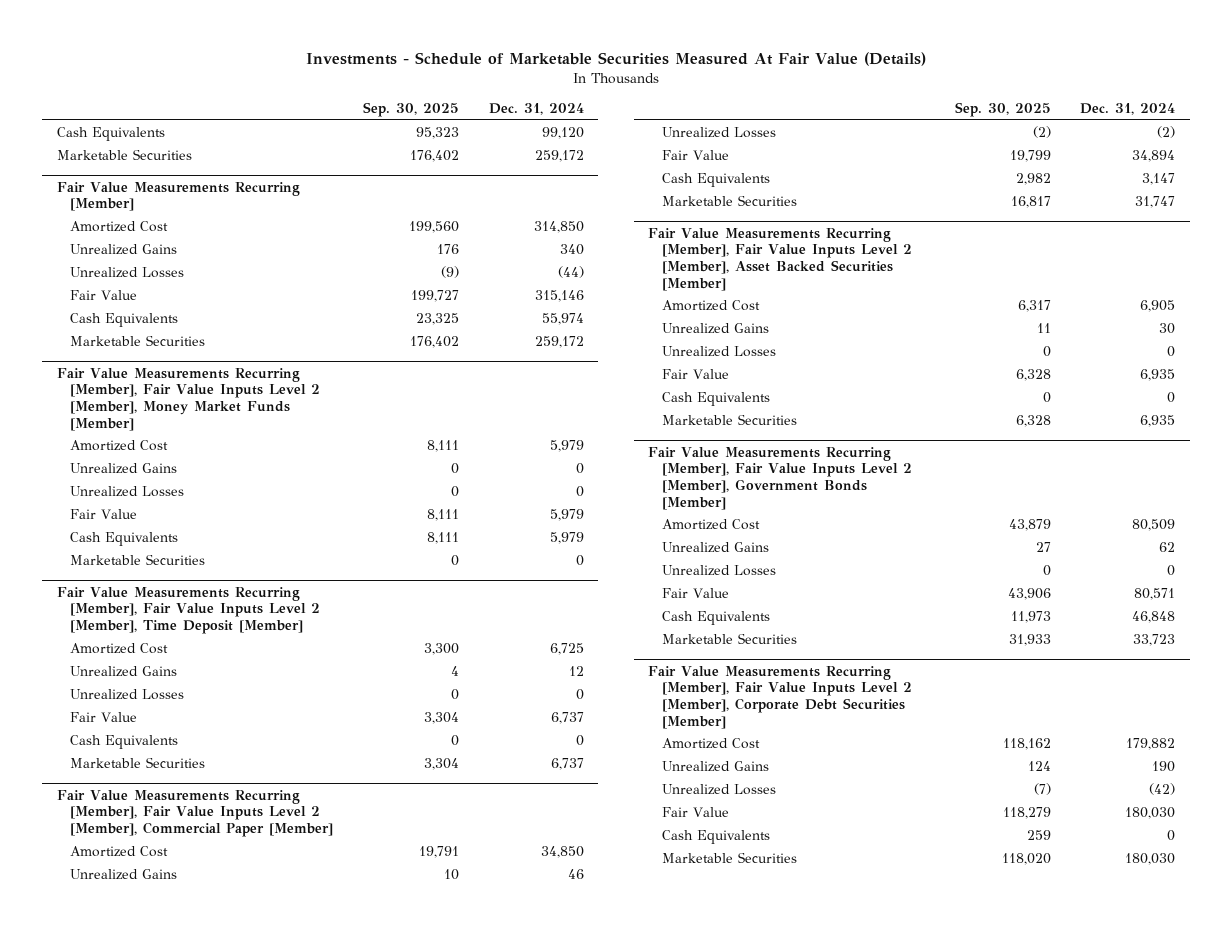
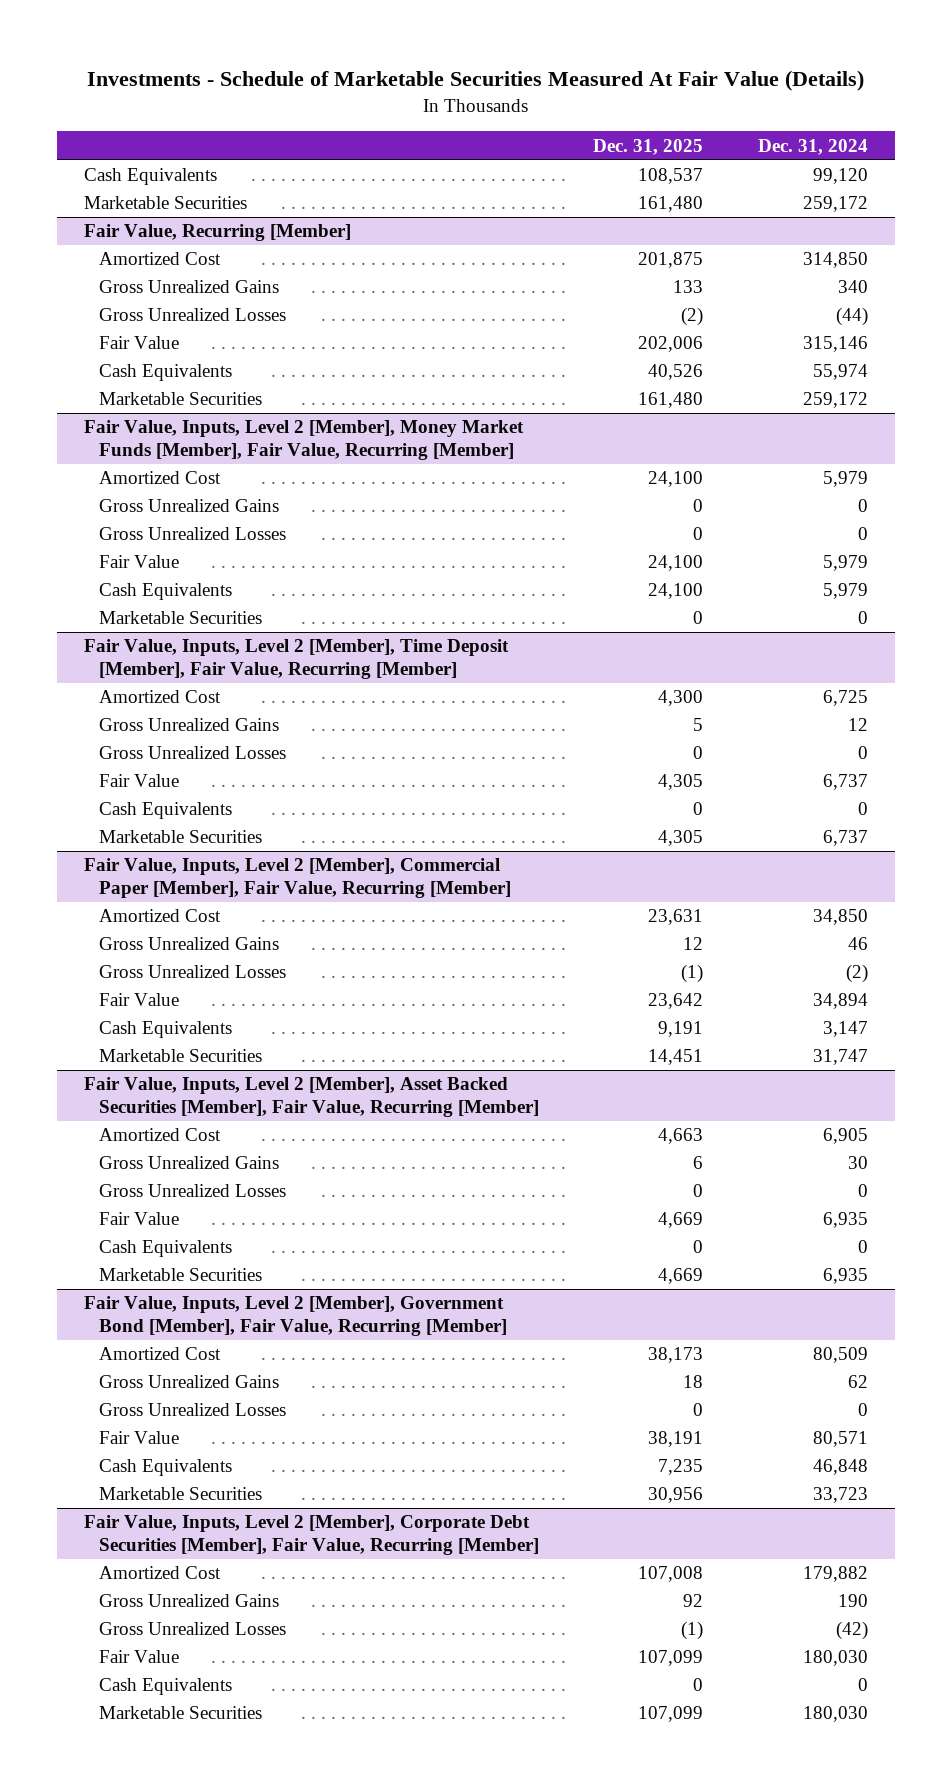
- | Sep. 30, 2025 | Dec. 31, 2024
+ | Dec. 31, 2025 | Dec. 31, 2024
- Fair Value Measurements Recurring [Member]
+ Fair Value, Recurring [Member]
- Unrealized Gains | 176 | 340
- Unrealized Losses | (9) | (44)
+ Gross Unrealized Gains | 133 | 340
+ Gross Unrealized Losses | (2) | (44)
- Fair Value Measurements Recurring [Member], Fair Value Inputs Level 2 [Member], Money Market Funds [Member]
+ Fair Value, Inputs, Level 2 [Member], Money Market Funds [Member], Fair Value, Recurring [Member]
- Unrealized Gains | 0 | 0
- Unrealized Losses | 0 | 0
+ Gross Unrealized Gains | 0 | 0
+ Gross Unrealized Losses | 0 | 0
- Fair Value Measurements Recurring [Member], Fair Value Inputs Level 2 [Member], Time Deposit [Member]
+ Fair Value, Inputs, Level 2 [Member], Time Deposit [Member], Fair Value, Recurring [Member]
- Unrealized Gains | 4 | 12
- Unrealized Losses | 0 | 0
+ Gross Unrealized Gains | 5 | 12
+ Gross Unrealized Losses | 0 | 0
- Fair Value Measurements Recurring [Member], Fair Value Inputs Level 2 [Member], Commercial Paper [Member]
+ Fair Value, Inputs, Level 2 [Member], Commercial Paper [Member], Fair Value, Recurring [Member]
- Unrealized Gains | 10 | 46
- Unrealized Losses | (2) | (2)
+ Gross Unrealized Gains | 12 | 46
+ Gross Unrealized Losses | (1) | (2)
- Fair Value Measurements Recurring [Member], Fair Value Inputs Level 2 [Member], Asset Backed Securities [Member]
+ Fair Value, Inputs, Level 2 [Member], Asset Backed Securities [Member], Fair Value, Recurring [Member]
- Unrealized Gains | 11 | 30
- Unrealized Losses | 0 | 0
+ Gross Unrealized Gains | 6 | 30
+ Gross Unrealized Losses | 0 | 0
- Fair Value Measurements Recurring [Member], Fair Value Inputs Level 2 [Member], Government Bonds [Member]
+ Fair Value, Inputs, Level 2 [Member], Government Bond [Member], Fair Value, Recurring [Member]
- Unrealized Gains | 27 | 62
- Unrealized Losses | 0 | 0
+ Gross Unrealized Gains | 18 | 62
+ Gross Unrealized Losses | 0 | 0
- Fair Value Measurements Recurring [Member], Fair Value Inputs Level 2 [Member], Corporate Debt Securities [Member]
+ Fair Value, Inputs, Level 2 [Member], Corporate Debt Securities [Member], Fair Value, Recurring [Member]
- Unrealized Gains | 124 | 190
- Unrealized Losses | (7) | (42)
+ Gross Unrealized Gains | 92 | 190
+ Gross Unrealized Losses | (1) | (42)

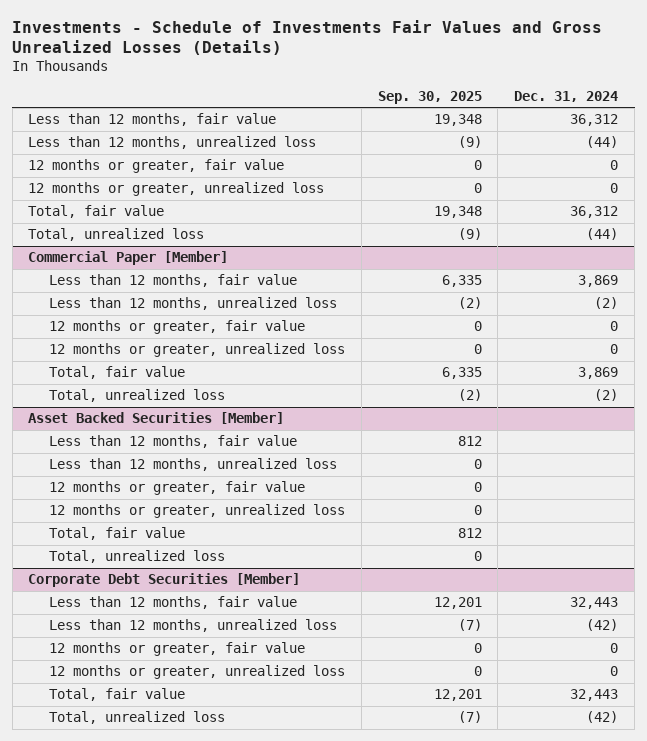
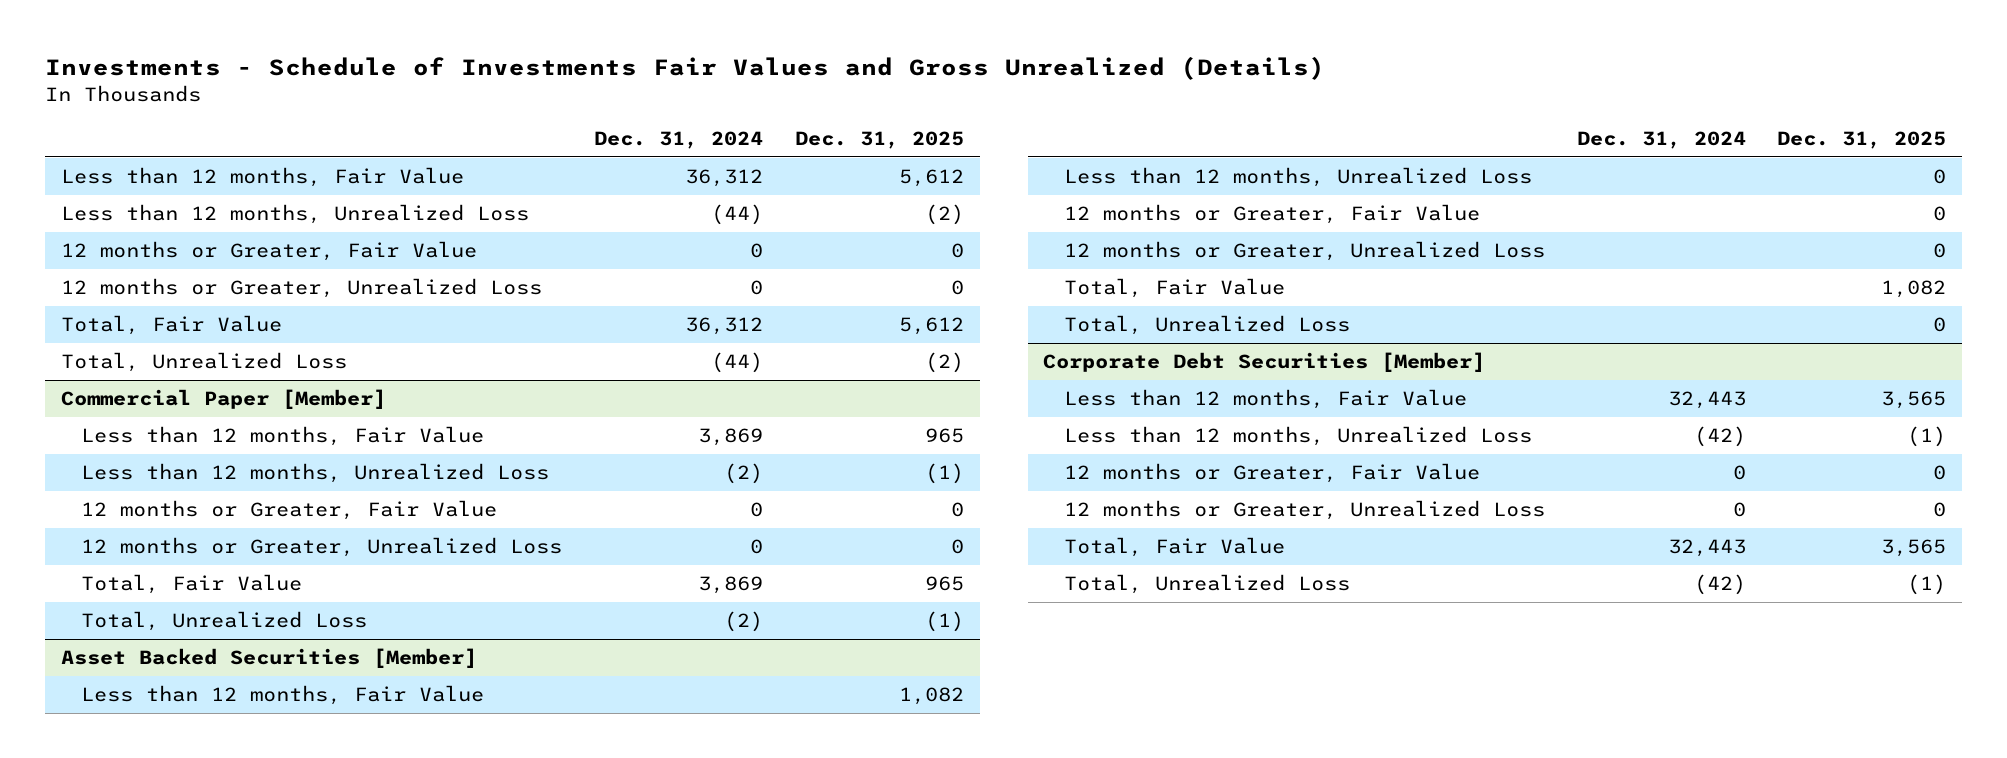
- Investments - Schedule of Investments Fair Values and Gross Unrealized Losses (Details)
+ Investments - Schedule of Investments Fair Values and Gross Unrealized (Details)
- | Sep. 30, 2025 | Dec. 31, 2024
+ | Dec. 31, 2024 | Dec. 31, 2025
- Less than 12 months, fair value | 19,348 | 36,312
- Less than 12 months, unrealized loss | (9) | (44)
- 12 months or greater, fair value | 0 | 0
- 12 months or greater, unrealized loss | 0 | 0
- Total, fair value | 19,348 | 36,312
- Total, unrealized loss | (9) | (44)
+ Less than 12 months, Fair Value | 36,312 | 5,612
+ Less than 12 months, Unrealized Loss | (44) | (2)
+ 12 months or Greater, Fair Value | 0 | 0
+ 12 months or Greater, Unrealized Loss | 0 | 0
+ Total, Fair Value | 36,312 | 5,612
+ Total, Unrealized Loss | (44) | (2)
@ Commercial Paper [Member]
- Less than 12 months, fair value | 6,335 | 3,869
- Less than 12 months, unrealized loss | (2) | (2)
- 12 months or greater, fair value | 0 | 0
- 12 months or greater, unrealized loss | 0 | 0
- Total, fair value | 6,335 | 3,869
- Total, unrealized loss | (2) | (2)
+ Less than 12 months, Fair Value | 3,869 | 965
+ Less than 12 months, Unrealized Loss | (2) | (1)
+ 12 months or Greater, Fair Value | 0 | 0
+ 12 months or Greater, Unrealized Loss | 0 | 0
+ Total, Fair Value | 3,869 | 965
+ Total, Unrealized Loss | (2) | (1)
@ Asset Backed Securities [Member]
- Less than 12 months, fair value | 812 |
- Less than 12 months, unrealized loss | 0 |
- 12 months or greater, fair value | 0 |
- 12 months or greater, unrealized loss | 0 |
- Total, fair value | 812 |
- Total, unrealized loss | 0 |
+ Less than 12 months, Fair Value | | 1,082
+ Less than 12 months, Unrealized Loss | | 0
+ 12 months or Greater, Fair Value | | 0
+ 12 months or Greater, Unrealized Loss | | 0
+ Total, Fair Value | | 1,082
+ Total, Unrealized Loss | | 0
@ Corporate Debt Securities [Member]
- Less than 12 months, fair value | 12,201 | 32,443
- Less than 12 months, unrealized loss | (7) | (42)
- 12 months or greater, fair value | 0 | 0
- 12 months or greater, unrealized loss | 0 | 0
- Total, fair value | 12,201 | 32,443
- Total, unrealized loss | (7) | (42)
+ Less than 12 months, Fair Value | 32,443 | 3,565
+ Less than 12 months, Unrealized Loss | (42) | (1)
+ 12 months or Greater, Fair Value | 0 | 0
+ 12 months or Greater, Unrealized Loss | 0 | 0
+ Total, Fair Value | 32,443 | 3,565
+ Total, Unrealized Loss | (42) | (1)

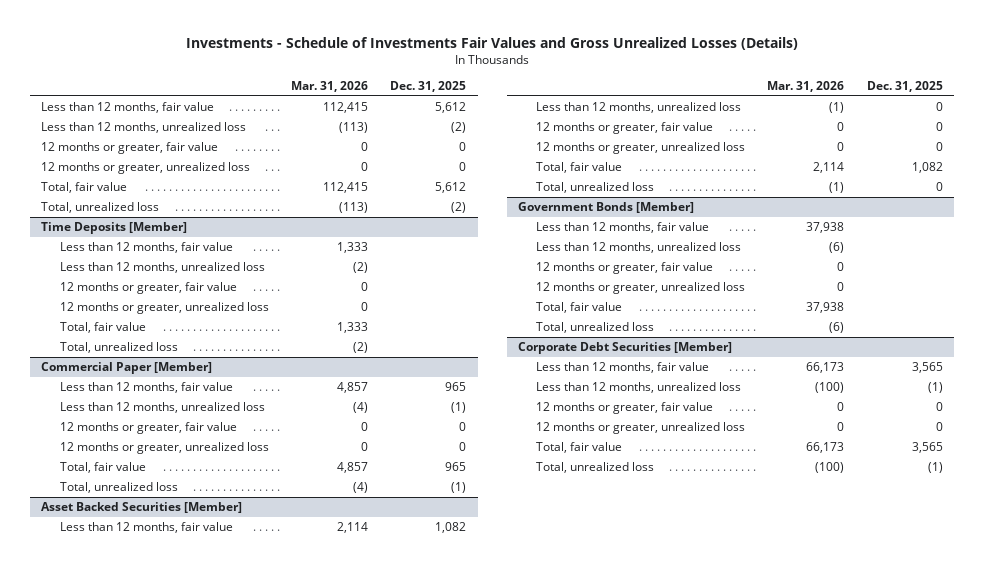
- Investments - Schedule of Investments Fair Values and Gross Unrealized (Details)
+ Investments - Schedule of Investments Fair Values and Gross Unrealized Losses (Details)
- | Dec. 31, 2024 | Dec. 31, 2025
+ | Mar. 31, 2026 | Dec. 31, 2025
- Less than 12 months, Fair Value | 36,312 | 5,612
- Less than 12 months, Unrealized Loss | (44) | (2)
- 12 months or Greater, Fair Value | 0 | 0
- 12 months or Greater, Unrealized Loss | 0 | 0
- Total, Fair Value | 36,312 | 5,612
- Total, Unrealized Loss | (44) | (2)
+ Less than 12 months, fair value | 112,415 | 5,612
+ Less than 12 months, unrealized loss | (113) | (2)
+ 12 months or greater, fair value | 0 | 0
+ 12 months or greater, unrealized loss | 0 | 0
+ Total, fair value | 112,415 | 5,612
+ Total, unrealized loss | (113) | (2)
+ Time Deposits [Member]
+ Less than 12 months, fair value | 1,333 |
+ Less than 12 months, unrealized loss | (2) |
+ 12 months or greater, fair value | 0 |
+ 12 months or greater, unrealized loss | 0 |
+ Total, fair value | 1,333 |
+ Total, unrealized loss | (2) |
@ Commercial Paper [Member]
- Less than 12 months, Fair Value | 3,869 | 965
- Less than 12 months, Unrealized Loss | (2) | (1)
- 12 months or Greater, Fair Value | 0 | 0
- 12 months or Greater, Unrealized Loss | 0 | 0
- Total, Fair Value | 3,869 | 965
- Total, Unrealized Loss | (2) | (1)
+ Less than 12 months, fair value | 4,857 | 965
+ Less than 12 months, unrealized loss | (4) | (1)
+ 12 months or greater, fair value | 0 | 0
+ 12 months or greater, unrealized loss | 0 | 0
+ Total, fair value | 4,857 | 965
+ Total, unrealized loss | (4) | (1)
@ Asset Backed Securities [Member]
- Less than 12 months, Fair Value | | 1,082
- Less than 12 months, Unrealized Loss | | 0
- 12 months or Greater, Fair Value | | 0
- 12 months or Greater, Unrealized Loss | | 0
- Total, Fair Value | | 1,082
- Total, Unrealized Loss | | 0
+ Less than 12 months, fair value | 2,114 | 1,082
+ Less than 12 months, unrealized loss | (1) | 0
+ 12 months or greater, fair value | 0 | 0
+ 12 months or greater, unrealized loss | 0 | 0
+ Total, fair value | 2,114 | 1,082
+ Total, unrealized loss | (1) | 0
+ Government Bonds [Member]
+ Less than 12 months, fair value | 37,938 |
+ Less than 12 months, unrealized loss | (6) |
+ 12 months or greater, fair value | 0 |
+ 12 months or greater, unrealized loss | 0 |
+ Total, fair value | 37,938 |
+ Total, unrealized loss | (6) |
@ Corporate Debt Securities [Member]
- Less than 12 months, Fair Value | 32,443 | 3,565
- Less than 12 months, Unrealized Loss | (42) | (1)
- 12 months or Greater, Fair Value | 0 | 0
- 12 months or Greater, Unrealized Loss | 0 | 0
- Total, Fair Value | 32,443 | 3,565
- Total, Unrealized Loss | (42) | (1)
+ Less than 12 months, fair value | 66,173 | 3,565
+ Less than 12 months, unrealized loss | (100) | (1)
+ 12 months or greater, fair value | 0 | 0
+ 12 months or greater, unrealized loss | 0 | 0
+ Total, fair value | 66,173 | 3,565
+ Total, unrealized loss | (100) | (1)

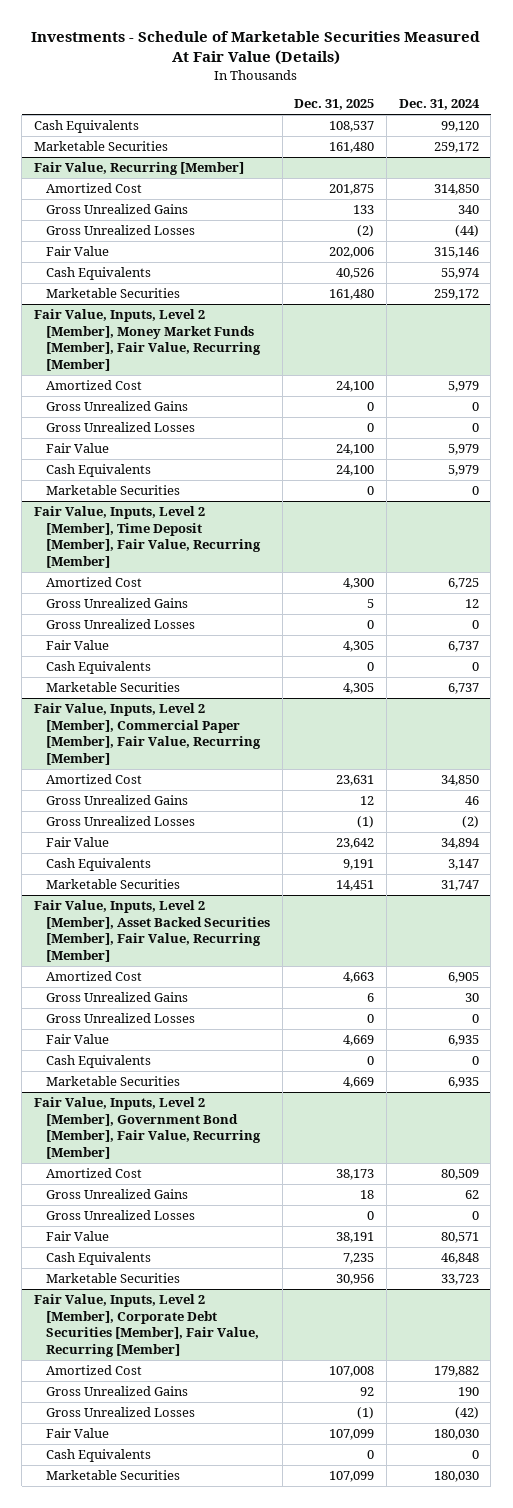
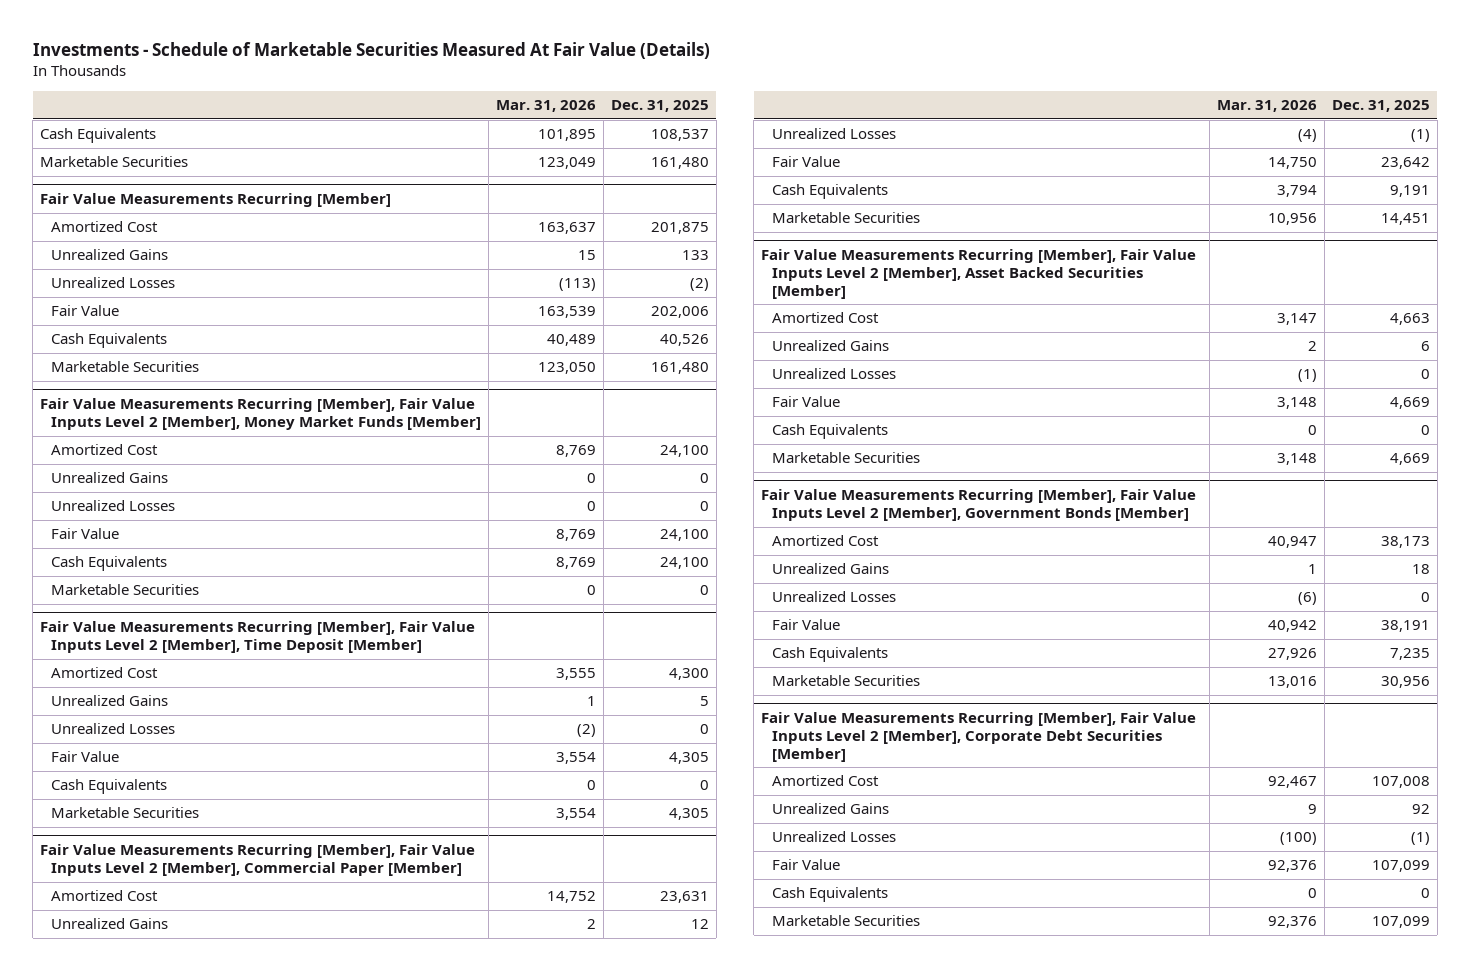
- | Dec. 31, 2025 | Dec. 31, 2024
+ | Mar. 31, 2026 | Dec. 31, 2025
- Fair Value, Recurring [Member]
+ Fair Value Measurements Recurring [Member]
- Gross Unrealized Gains | 133 | 340
- Gross Unrealized Losses | (2) | (44)
+ Unrealized Gains | 15 | 133
+ Unrealized Losses | (113) | (2)
- Fair Value, Inputs, Level 2 [Member], Money Market Funds [Member], Fair Value, Recurring [Member]
+ Fair Value Measurements Recurring [Member], Fair Value Inputs Level 2 [Member], Money Market Funds [Member]
- Gross Unrealized Gains | 0 | 0
- Gross Unrealized Losses | 0 | 0
+ Unrealized Gains | 0 | 0
+ Unrealized Losses | 0 | 0
- Fair Value, Inputs, Level 2 [Member], Time Deposit [Member], Fair Value, Recurring [Member]
+ Fair Value Measurements Recurring [Member], Fair Value Inputs Level 2 [Member], Time Deposit [Member]
- Gross Unrealized Gains | 5 | 12
- Gross Unrealized Losses | 0 | 0
+ Unrealized Gains | 1 | 5
+ Unrealized Losses | (2) | 0
- Fair Value, Inputs, Level 2 [Member], Commercial Paper [Member], Fair Value, Recurring [Member]
+ Fair Value Measurements Recurring [Member], Fair Value Inputs Level 2 [Member], Commercial Paper [Member]
- Gross Unrealized Gains | 12 | 46
- Gross Unrealized Losses | (1) | (2)
+ Unrealized Gains | 2 | 12
+ Unrealized Losses | (4) | (1)
- Fair Value, Inputs, Level 2 [Member], Asset Backed Securities [Member], Fair Value, Recurring [Member]
+ Fair Value Measurements Recurring [Member], Fair Value Inputs Level 2 [Member], Asset Backed Securities [Member]
- Gross Unrealized Gains | 6 | 30
- Gross Unrealized Losses | 0 | 0
+ Unrealized Gains | 2 | 6
+ Unrealized Losses | (1) | 0
- Fair Value, Inputs, Level 2 [Member], Government Bond [Member], Fair Value, Recurring [Member]
+ Fair Value Measurements Recurring [Member], Fair Value Inputs Level 2 [Member], Government Bonds [Member]
- Gross Unrealized Gains | 18 | 62
- Gross Unrealized Losses | 0 | 0
+ Unrealized Gains | 1 | 18
+ Unrealized Losses | (6) | 0
- Fair Value, Inputs, Level 2 [Member], Corporate Debt Securities [Member], Fair Value, Recurring [Member]
+ Fair Value Measurements Recurring [Member], Fair Value Inputs Level 2 [Member], Corporate Debt Securities [Member]
- Gross Unrealized Gains | 92 | 190
- Gross Unrealized Losses | (1) | (42)
+ Unrealized Gains | 9 | 92
+ Unrealized Losses | (100) | (1)

